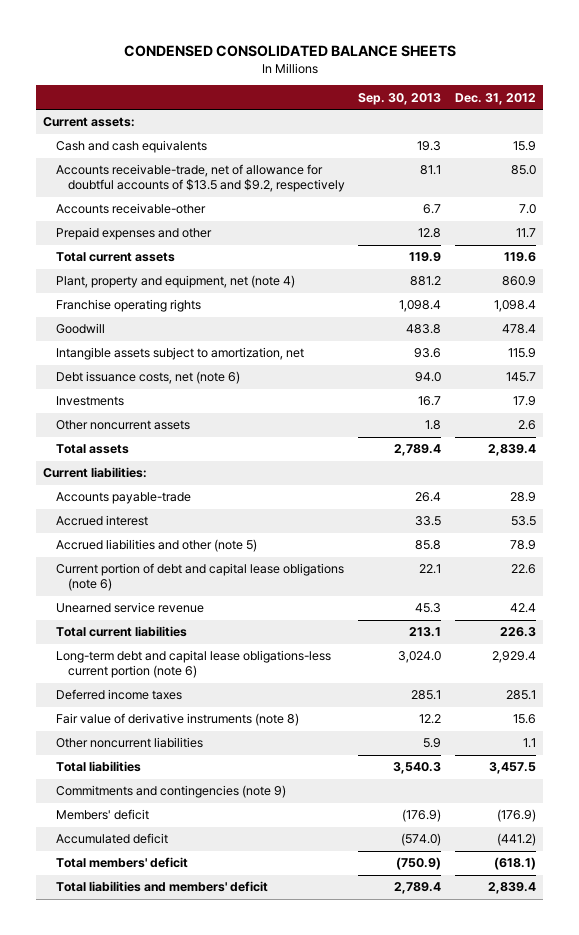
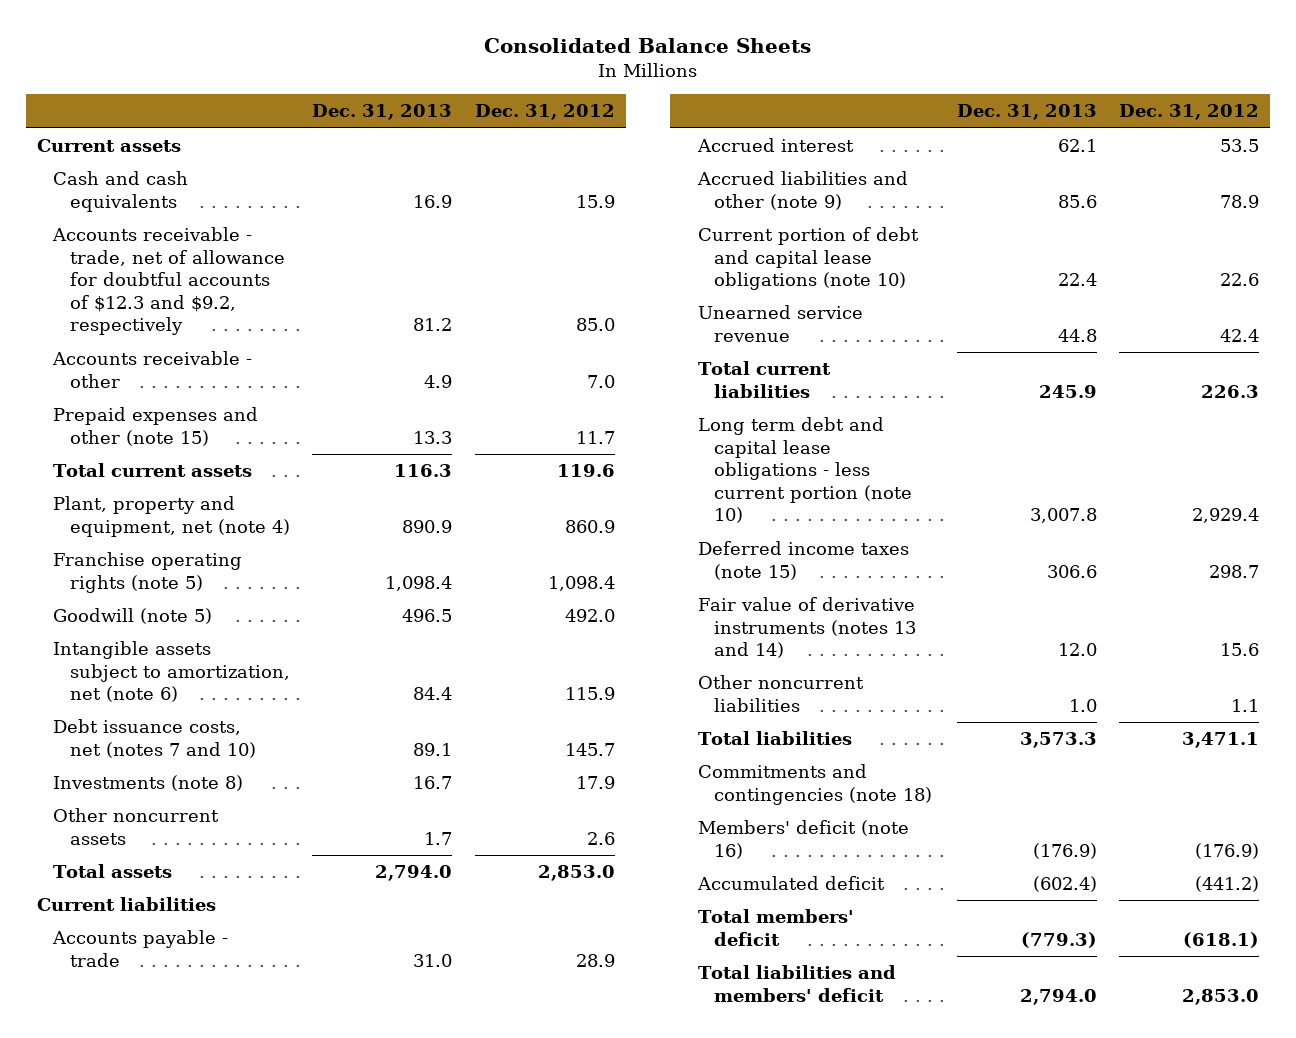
- CONDENSED CONSOLIDATED BALANCE SHEETS
+ Consolidated Balance Sheets
- | Sep. 30, 2013 | Dec. 31, 2012
+ | Dec. 31, 2013 | Dec. 31, 2012
- Current assets:
+ Current assets
- Accounts receivable-trade, net of allowance for doubtful accounts of $13.5 and $9.2, respectively | 81.1 | 85.0
- Accounts receivable-other | 6.7 | 7.0
- Prepaid expenses and other | 12.8 | 11.7
+ Accounts receivable - trade, net of allowance for doubtful accounts of $12.3 and $9.2, respectively | 81.2 | 85.0
+ Accounts receivable - other | 4.9 | 7.0
+ Prepaid expenses and other (note 15) | 13.3 | 11.7
- Franchise operating rights | 1,098.4 | 1,098.4
- Goodwill | 483.8 | 478.4
- Intangible assets subject to amortization, net | 93.6 | 115.9
- Debt issuance costs, net (note 6) | 94.0 | 145.7
- Investments | 16.7 | 17.9
+ Franchise operating rights (note 5) | 1,098.4 | 1,098.4
+ Goodwill (note 5) | 496.5 | 492.0
+ Intangible assets subject to amortization, net (note 6) | 84.4 | 115.9
+ Debt issuance costs, net (notes 7 and 10) | 89.1 | 145.7
+ Investments (note 8) | 16.7 | 17.9
- Total assets | 2,789.4 | 2,839.4
- Current liabilities:
- Accounts payable-trade | 26.4 | 28.9
+ Total assets | 2,794.0 | 2,853.0
+ Current liabilities
+ Accounts payable - trade | 31.0 | 28.9
- Accrued liabilities and other (note 5) | 85.8 | 78.9
- Current portion of debt and capital lease obligations (note 6) | 22.1 | 22.6
+ Accrued liabilities and other (note 9) | 85.6 | 78.9
+ Current portion of debt and capital lease obligations (note 10) | 22.4 | 22.6
- Long-term debt and capital lease obligations-less current portion (note 6) | 3,024.0 | 2,929.4
- Deferred income taxes | 285.1 | 285.1
- Fair value of derivative instruments (note 8) | 12.2 | 15.6
+ Long term debt and capital lease obligations - less current portion (note 10) | 3,007.8 | 2,929.4
+ Deferred income taxes (note 15) | 306.6 | 298.7
+ Fair value of derivative instruments (notes 13 and 14) | 12.0 | 15.6
- Total liabilities | 3,540.3 | 3,457.5
- Commitments and contingencies (note 9)
- Members' deficit | (176.9) | (176.9)
+ Total liabilities | 3,573.3 | 3,471.1
+ Commitments and contingencies (note 18)
+ Members' deficit (note 16) | (176.9) | (176.9)
- Total liabilities and members' deficit | 2,789.4 | 2,839.4
+ Total liabilities and members' deficit | 2,794.0 | 2,853.0

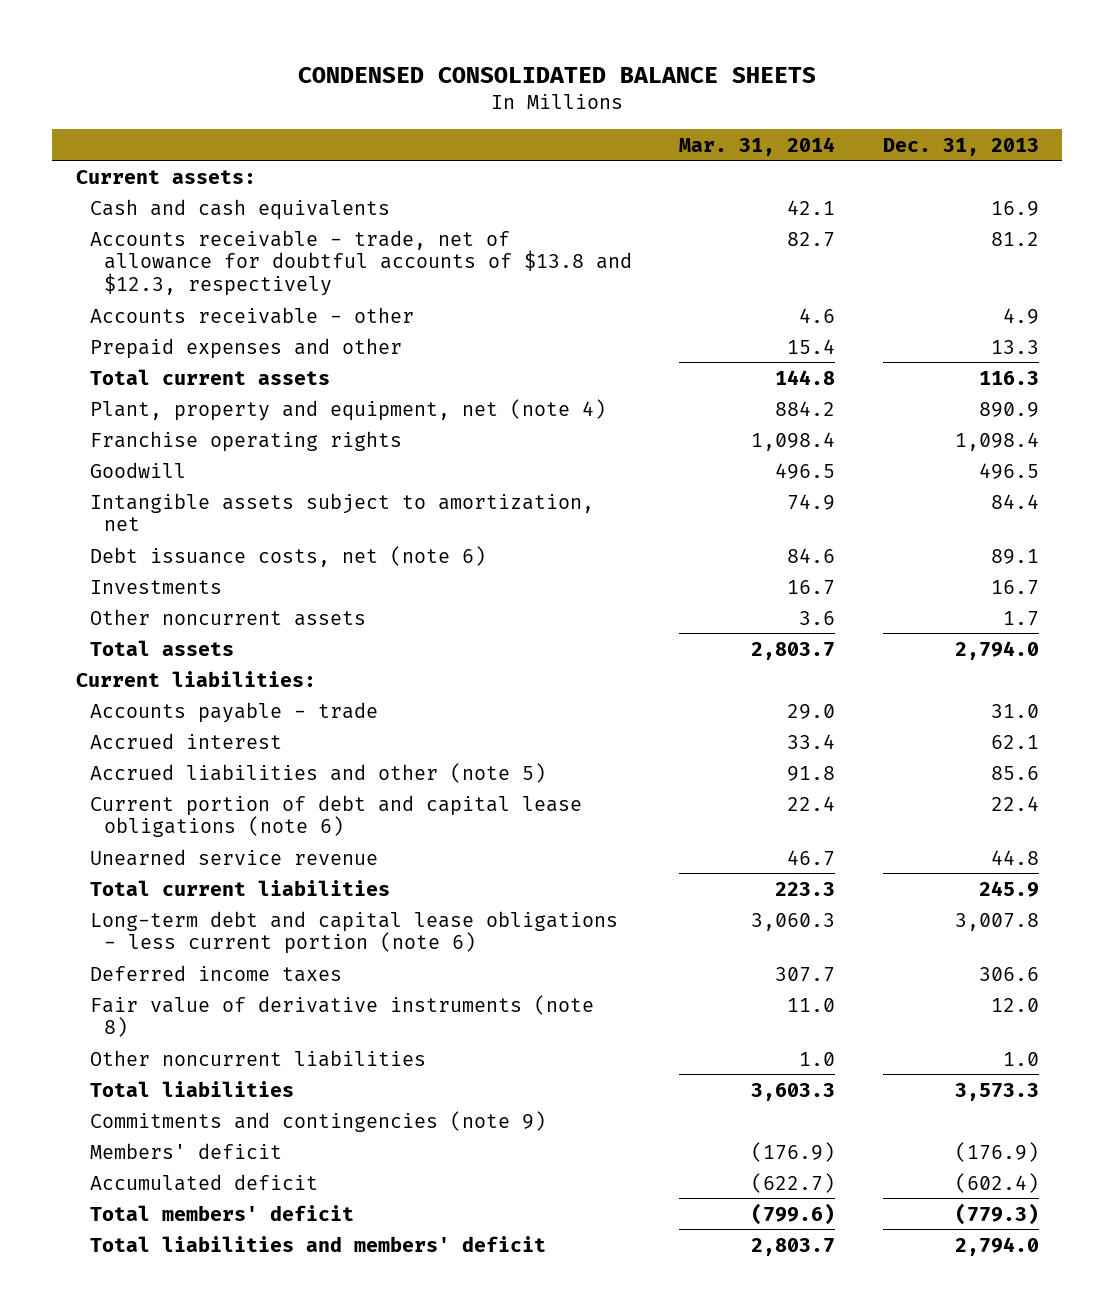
- Consolidated Balance Sheets
+ CONDENSED CONSOLIDATED BALANCE SHEETS
- | Dec. 31, 2013 | Dec. 31, 2012
+ | Mar. 31, 2014 | Dec. 31, 2013
- Current assets
+ Current assets:
- Accounts receivable - trade, net of allowance for doubtful accounts of $12.3 and $9.2, respectively | 81.2 | 85.0
+ Accounts receivable - trade, net of allowance for doubtful accounts of $13.8 and $12.3, respectively | 82.7 | 81.2
- Prepaid expenses and other (note 15) | 13.3 | 11.7
+ Prepaid expenses and other | 15.4 | 13.3
- Franchise operating rights (note 5) | 1,098.4 | 1,098.4
- Goodwill (note 5) | 496.5 | 492.0
- Intangible assets subject to amortization, net (note 6) | 84.4 | 115.9
- Debt issuance costs, net (notes 7 and 10) | 89.1 | 145.7
- Investments (note 8) | 16.7 | 17.9
+ Franchise operating rights | 1,098.4 | 1,098.4
+ Goodwill | 496.5 | 496.5
+ Intangible assets subject to amortization, net | 74.9 | 84.4
+ Debt issuance costs, net (note 6) | 84.6 | 89.1
+ Investments | 16.7 | 16.7
- Current liabilities
+ Current liabilities:
- Accrued liabilities and other (note 9) | 85.6 | 78.9
- Current portion of debt and capital lease obligations (note 10) | 22.4 | 22.6
+ Accrued liabilities and other (note 5) | 91.8 | 85.6
+ Current portion of debt and capital lease obligations (note 6) | 22.4 | 22.4
- Long term debt and capital lease obligations - less current portion (note 10) | 3,007.8 | 2,929.4
- Deferred income taxes (note 15) | 306.6 | 298.7
- Fair value of derivative instruments (notes 13 and 14) | 12.0 | 15.6
+ Long-term debt and capital lease obligations - less current portion (note 6) | 3,060.3 | 3,007.8
+ Deferred income taxes | 307.7 | 306.6
+ Fair value of derivative instruments (note 8) | 11.0 | 12.0
- Commitments and contingencies (note 18)
- Members' deficit (note 16) | (176.9) | (176.9)
+ Commitments and contingencies (note 9)
+ Members' deficit | (176.9) | (176.9)

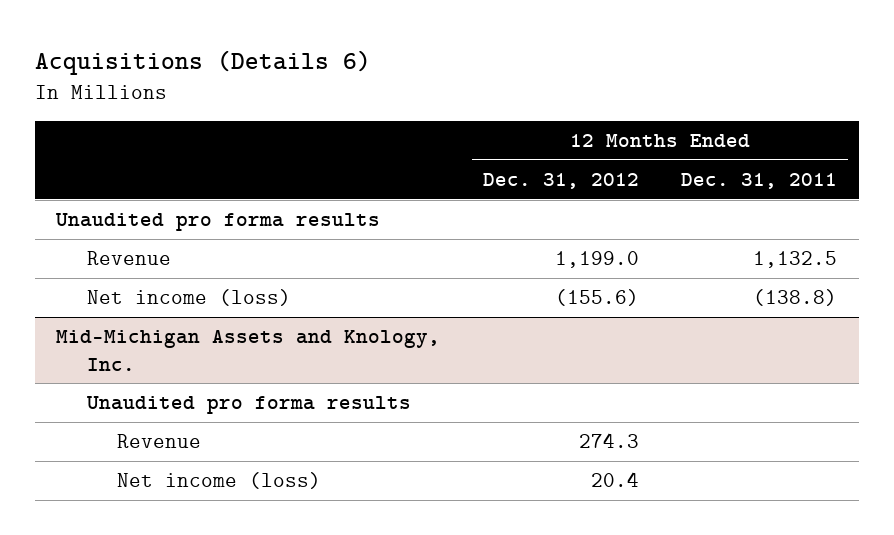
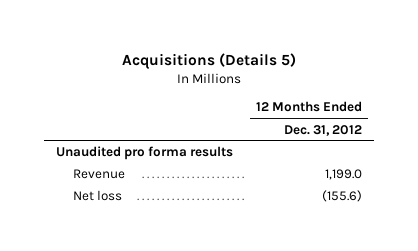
- Acquisitions (Details 6)
+ Acquisitions (Details 5)
- | 12 Months Ended Dec. 31, 2012 | 12 Months Ended Dec. 31, 2011
+ | 12 Months Ended Dec. 31, 2012
- Net income (loss) | (155.6) | (138.8)
- Mid-Michigan Assets and Knology, Inc.
- Unaudited pro forma results
- Revenue | 274.3 |
- Net income (loss) | 20.4 |
+ Net loss | (155.6)

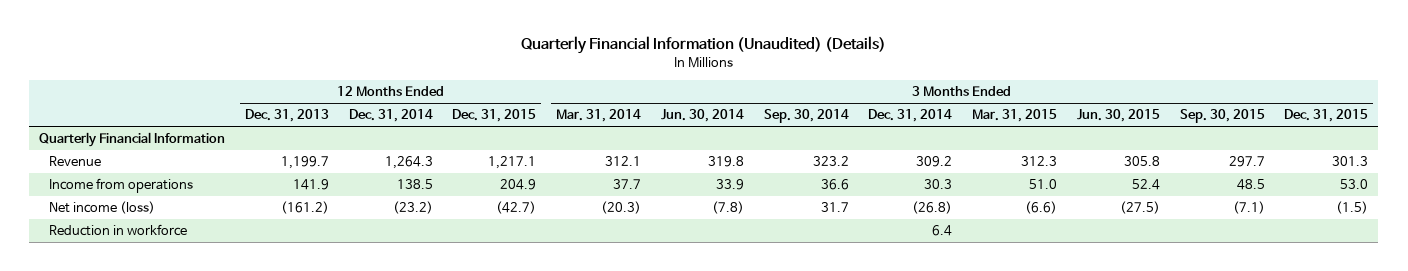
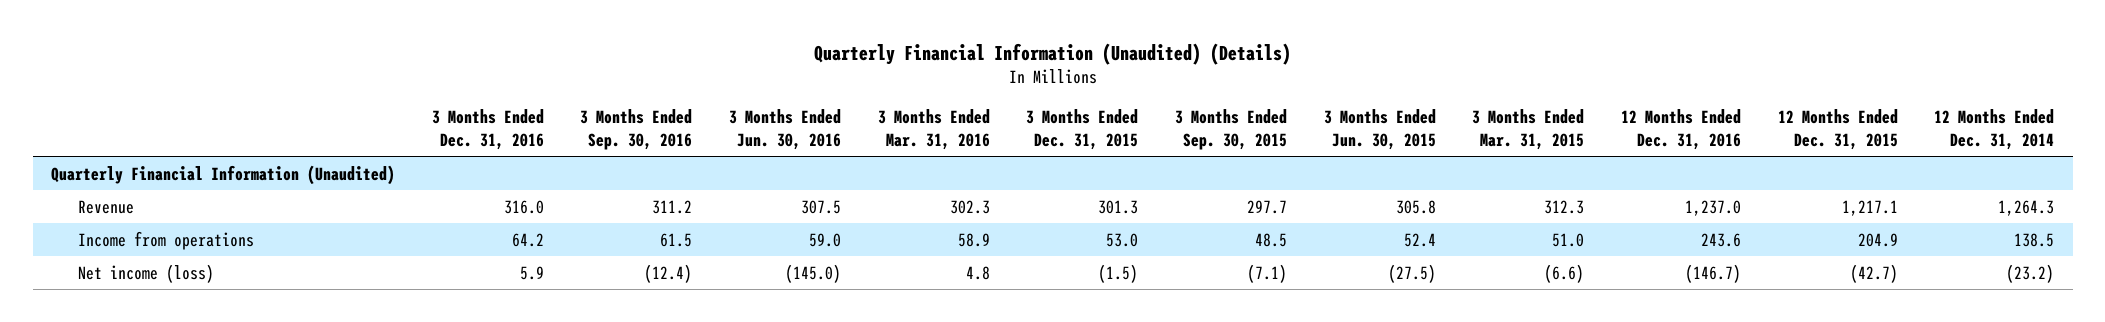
- | 12 Months Ended Dec. 31, 2013 | 12 Months Ended Dec. 31, 2014 | 12 Months Ended Dec. 31, 2015 | 3 Months Ended Mar. 31, 2014 | 3 Months Ended Jun. 30, 2014 | 3 Months Ended Sep. 30, 2014 | 3 Months Ended Dec. 31, 2014 | 3 Months Ended Mar. 31, 2015 | 3 Months Ended Jun. 30, 2015 | 3 Months Ended Sep. 30, 2015 | 3 Months Ended Dec. 31, 2015
+ | 3 Months Ended Dec. 31, 2016 | 3 Months Ended Sep. 30, 2016 | 3 Months Ended Jun. 30, 2016 | 3 Months Ended Mar. 31, 2016 | 3 Months Ended Dec. 31, 2015 | 3 Months Ended Sep. 30, 2015 | 3 Months Ended Jun. 30, 2015 | 3 Months Ended Mar. 31, 2015 | 12 Months Ended Dec. 31, 2016 | 12 Months Ended Dec. 31, 2015 | 12 Months Ended Dec. 31, 2014
- Quarterly Financial Information
+ Quarterly Financial Information (Unaudited)
- Reduction in workforce | | | | | | | 6.4 | | | |

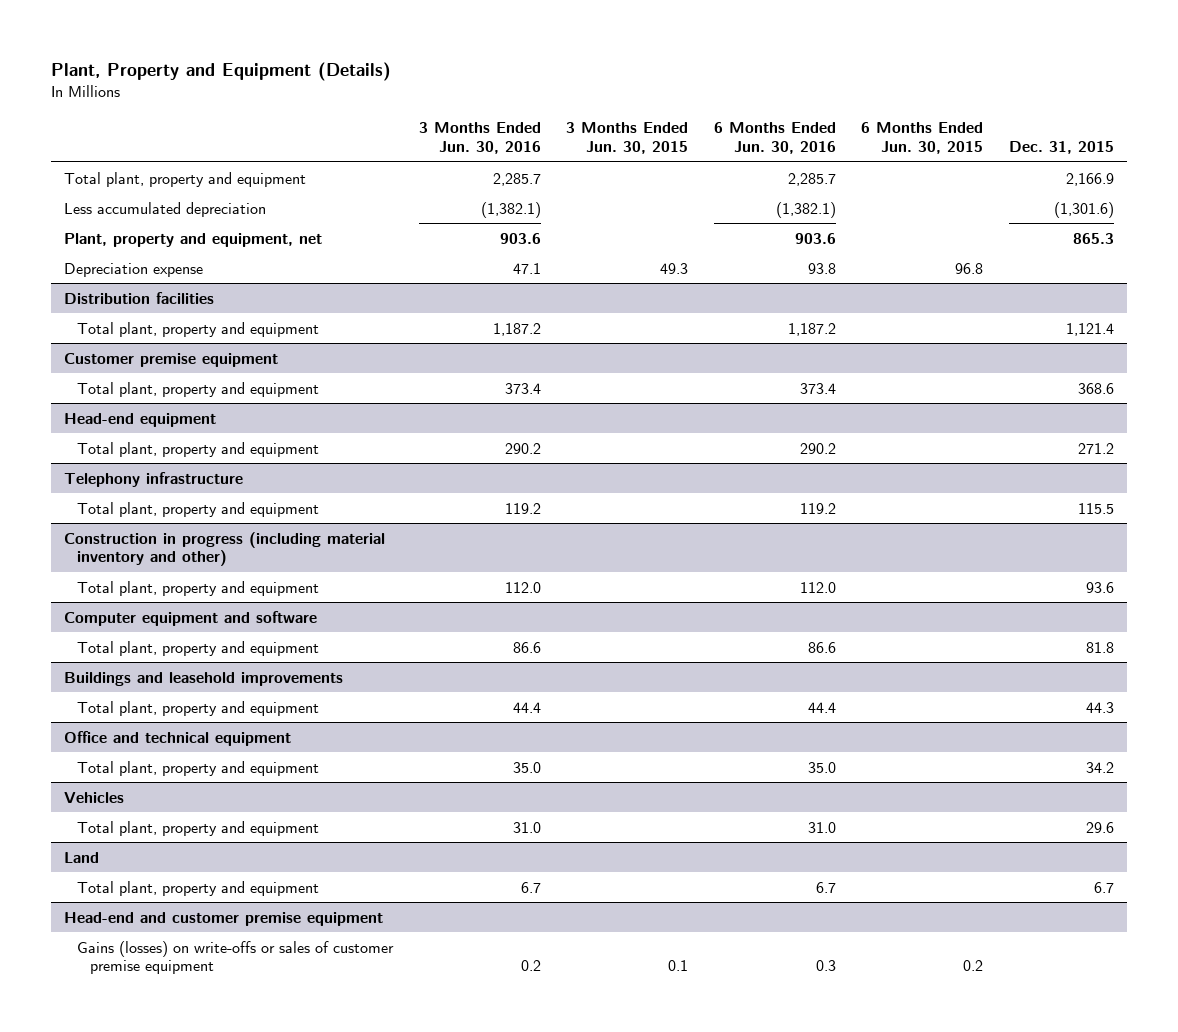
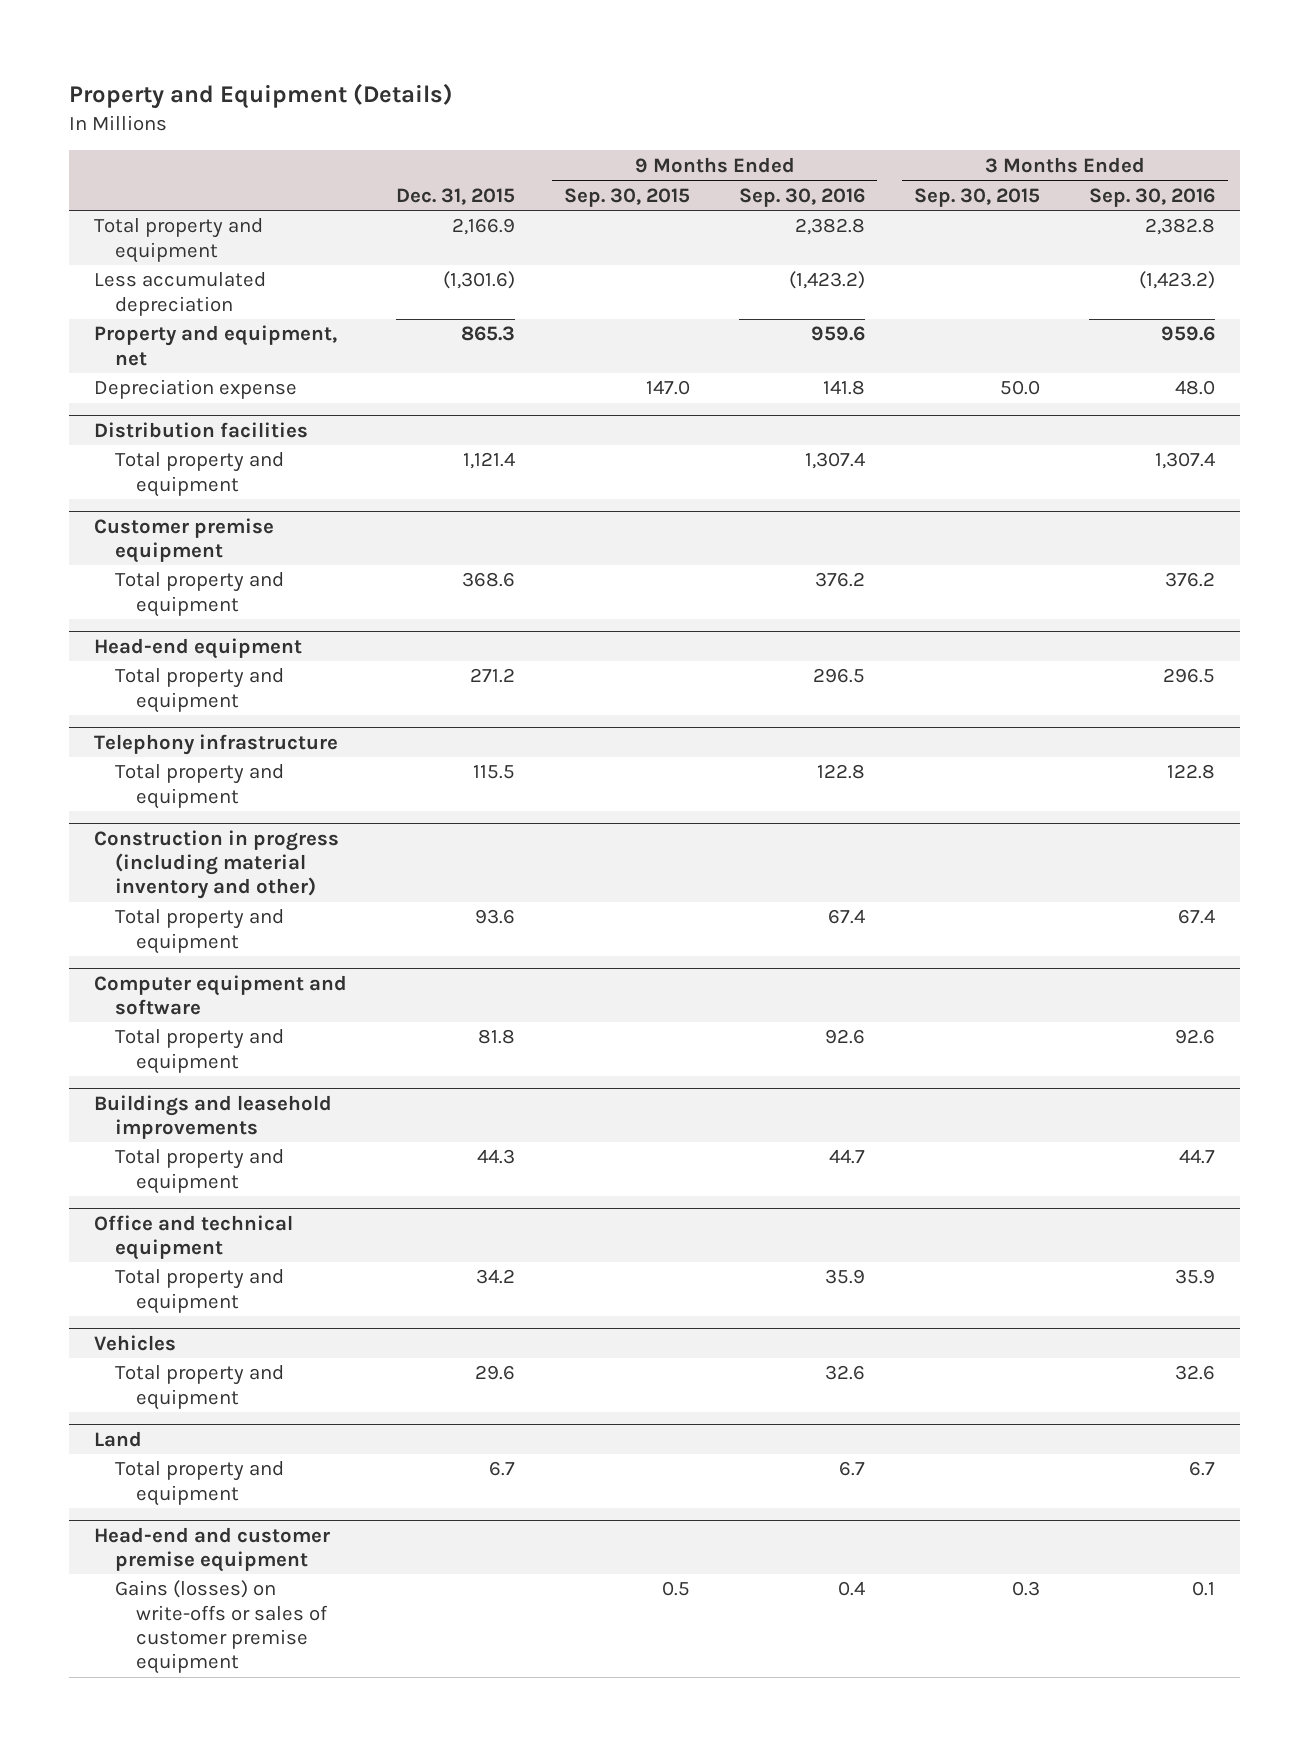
- Plant, Property and Equipment (Details)
+ Property and Equipment (Details)
- | 3 Months Ended Jun. 30, 2016 | 3 Months Ended Jun. 30, 2015 | 6 Months Ended Jun. 30, 2016 | 6 Months Ended Jun. 30, 2015 | Dec. 31, 2015
+ | Dec. 31, 2015 | 9 Months Ended Sep. 30, 2015 | 9 Months Ended Sep. 30, 2016 | 3 Months Ended Sep. 30, 2015 | 3 Months Ended Sep. 30, 2016
- Total plant, property and equipment | 2,285.7 | | 2,285.7 | | 2,166.9
+ Total property and equipment | 2,166.9 | | 2,382.8 | | 2,382.8
- Plant, property and equipment, net | 903.6 | | 903.6 | | 865.3
+ Property and equipment, net | 865.3 | | 959.6 | | 959.6
@ Distribution facilities
- Total plant, property and equipment | 1,187.2 | | 1,187.2 | | 1,121.4
+ Total property and equipment | 1,121.4 | | 1,307.4 | | 1,307.4
@ Customer premise equipment
- Total plant, property and equipment | 373.4 | | 373.4 | | 368.6
+ Total property and equipment | 368.6 | | 376.2 | | 376.2
@ Head-end equipment
- Total plant, property and equipment | 290.2 | | 290.2 | | 271.2
+ Total property and equipment | 271.2 | | 296.5 | | 296.5
@ Telephony infrastructure
- Total plant, property and equipment | 119.2 | | 119.2 | | 115.5
+ Total property and equipment | 115.5 | | 122.8 | | 122.8
@ Construction in progress (including material inventory and other)
- Total plant, property and equipment | 112.0 | | 112.0 | | 93.6
+ Total property and equipment | 93.6 | | 67.4 | | 67.4
@ Computer equipment and software
- Total plant, property and equipment | 86.6 | | 86.6 | | 81.8
+ Total property and equipment | 81.8 | | 92.6 | | 92.6
@ Buildings and leasehold improvements
- Total plant, property and equipment | 44.4 | | 44.4 | | 44.3
+ Total property and equipment | 44.3 | | 44.7 | | 44.7
@ Office and technical equipment
- Total plant, property and equipment | 35.0 | | 35.0 | | 34.2
+ Total property and equipment | 34.2 | | 35.9 | | 35.9
@ Vehicles
- Total plant, property and equipment | 31.0 | | 31.0 | | 29.6
+ Total property and equipment | 29.6 | | 32.6 | | 32.6
@ Land
- Total plant, property and equipment | 6.7 | | 6.7 | | 6.7
+ Total property and equipment | 6.7 | | 6.7 | | 6.7

